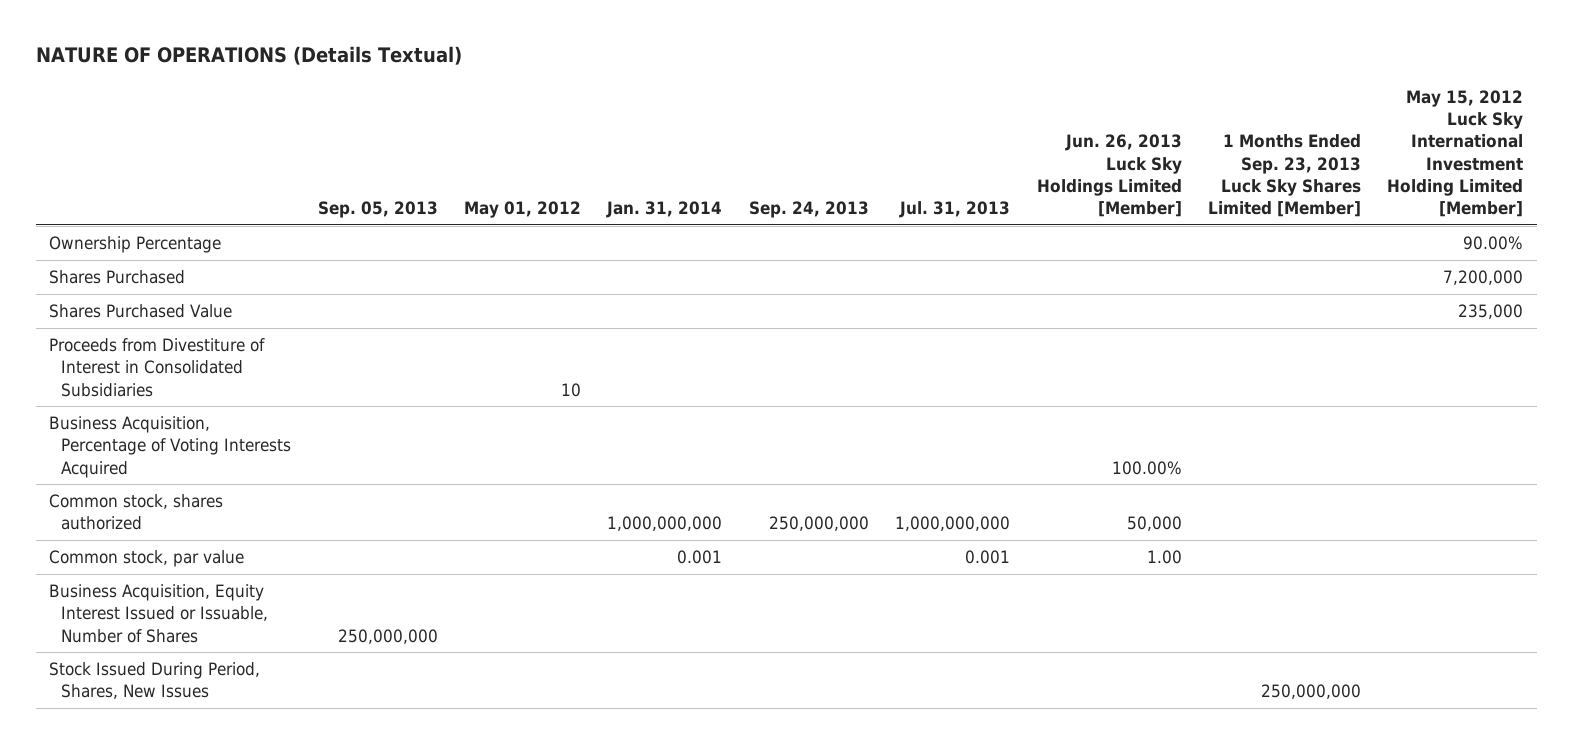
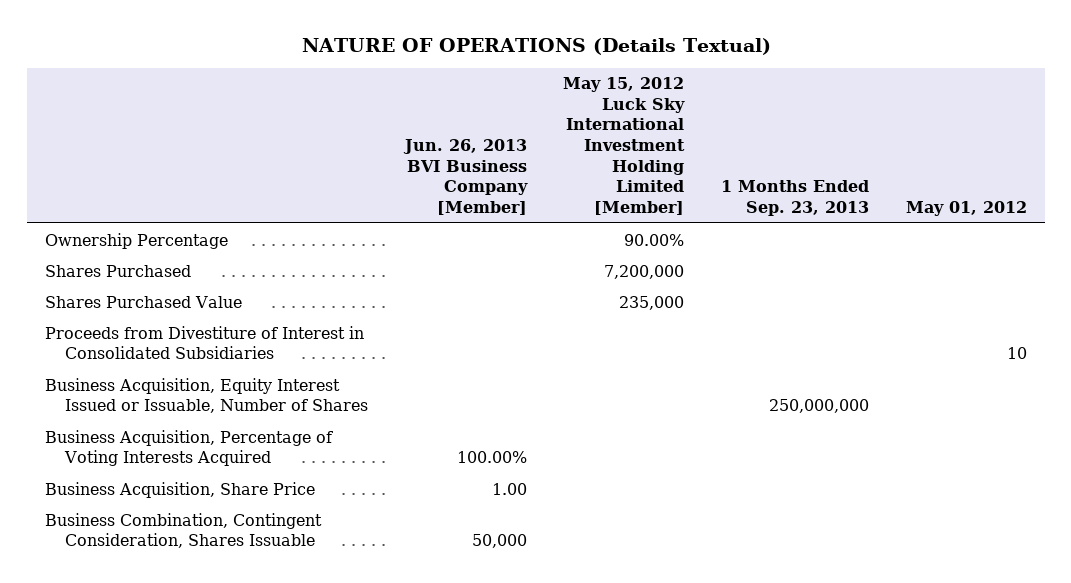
- | Sep. 05, 2013 | May 01, 2012 | Jan. 31, 2014 | Sep. 24, 2013 | Jul. 31, 2013 | Jun. 26, 2013 Luck Sky Holdings Limited [Member] | 1 Months Ended Sep. 23, 2013 Luck Sky Shares Limited [Member] | May 15, 2012 Luck Sky International Investment Holding Limited [Member]
+ | Jun. 26, 2013 BVI Business Company [Member] | May 15, 2012 Luck Sky International Investment Holding Limited [Member] | 1 Months Ended Sep. 23, 2013 | May 01, 2012
- Common stock, shares authorized | | | 1,000,000,000 | 250,000,000 | 1,000,000,000 | 50,000 | |
- Common stock, par value | | | 0.001 | | 0.001 | 1.00 | |
- Stock Issued During Period, Shares, New Issues | | | | | | | 250,000,000 |
moved down: Business Acquisition, Percentage of Voting Interests Acquired | 100.00% | | |
+ Business Acquisition, Share Price | 1.00 | | |
+ Business Combination, Contingent Consideration, Shares Issuable | 50,000 | | |

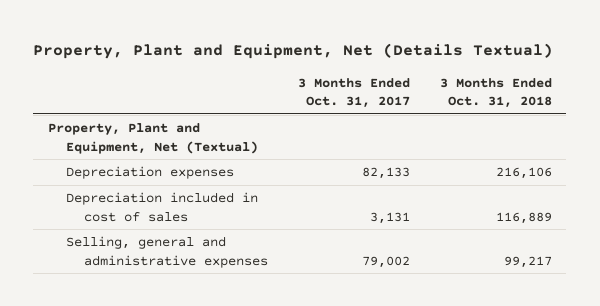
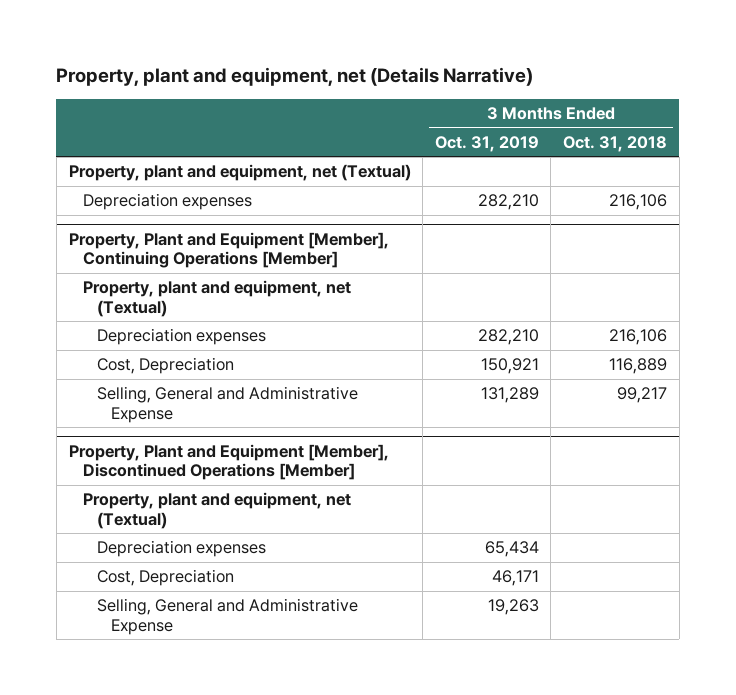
- Property, Plant and Equipment, Net (Details Textual)
+ Property, plant and equipment, net (Details Narrative)
- | 3 Months Ended Oct. 31, 2017 | 3 Months Ended Oct. 31, 2018
+ | 3 Months Ended Oct. 31, 2019 | 3 Months Ended Oct. 31, 2018
- Property, Plant and Equipment, Net (Textual)
+ Property, plant and equipment, net (Textual)
- Depreciation included in cost of sales | 3,131 | 116,889
- Selling, general and administrative expenses | 79,002 | 99,217
+ Property, Plant and Equipment [Member], Continuing Operations [Member]
+ Property, plant and equipment, net (Textual)
+ Depreciation expenses | 282,210 | 216,106
+ Cost, Depreciation | 150,921 | 116,889
+ Selling, General and Administrative Expense | 131,289 | 99,217
+ Property, Plant and Equipment [Member], Discontinued Operations [Member]
+ Property, plant and equipment, net (Textual)
+ Depreciation expenses | 65,434 |
+ Cost, Depreciation | 46,171 |
+ Selling, General and Administrative Expense | 19,263 |

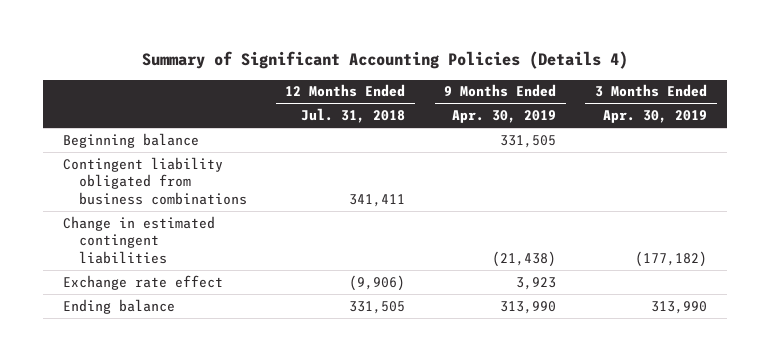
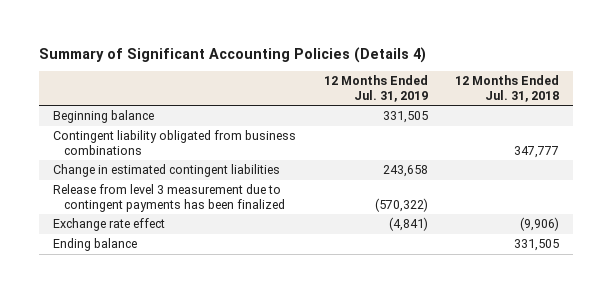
- | 12 Months Ended Jul. 31, 2018 | 9 Months Ended Apr. 30, 2019 | 3 Months Ended Apr. 30, 2019
+ | 12 Months Ended Jul. 31, 2019 | 12 Months Ended Jul. 31, 2018
- Contingent liability obligated from business combinations | 341,411 | |
+ Contingent liability obligated from business combinations | | 347,777
+ Release from level 3 measurement due to contingent payments has been finalized | (570,322) |

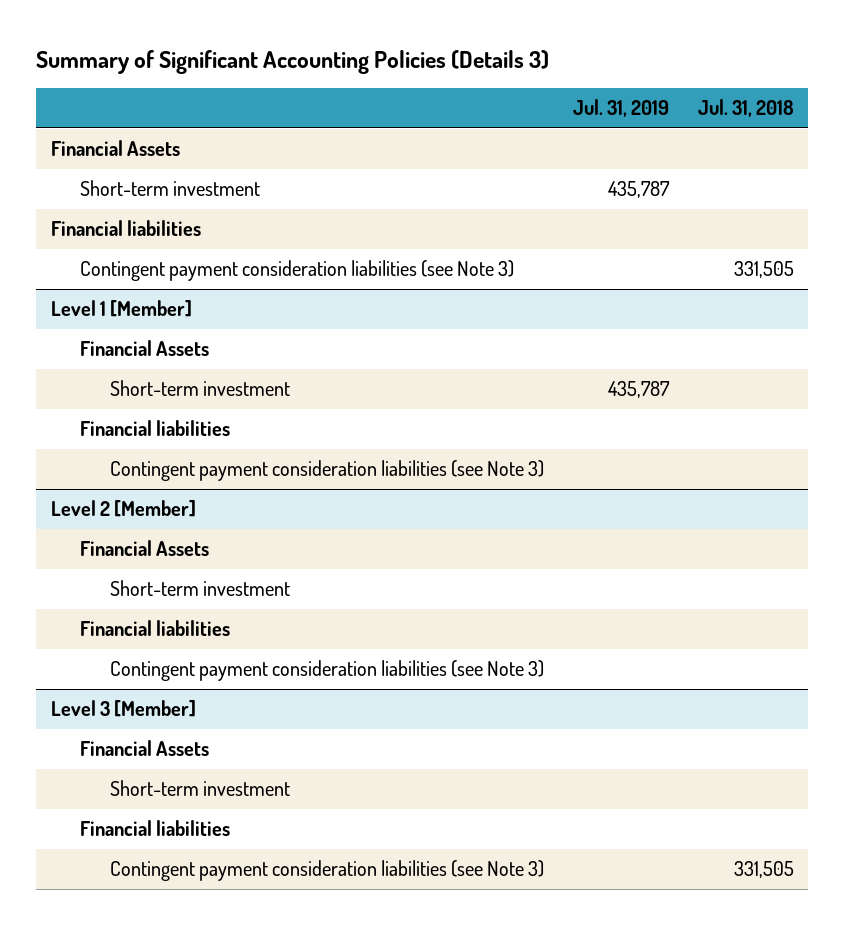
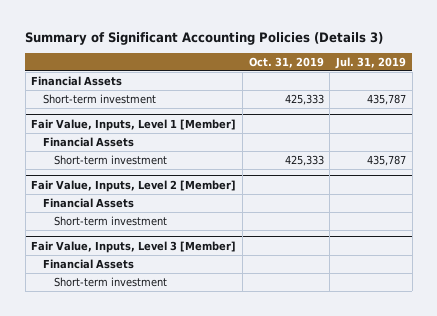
- | Jul. 31, 2019 | Jul. 31, 2018
+ | Oct. 31, 2019 | Jul. 31, 2019
- Financial liabilities
- Contingent payment consideration liabilities (see Note 3) | | 331,505
- Level 1 [Member]
+ Fair Value, Inputs, Level 1 [Member]
- Financial liabilities
- Contingent payment consideration liabilities (see Note 3)
- Level 2 [Member]
+ Fair Value, Inputs, Level 2 [Member]
- Financial liabilities
- Contingent payment consideration liabilities (see Note 3)
- Level 3 [Member]
+ Fair Value, Inputs, Level 3 [Member]
- Financial liabilities
- Contingent payment consideration liabilities (see Note 3) | | 331,505

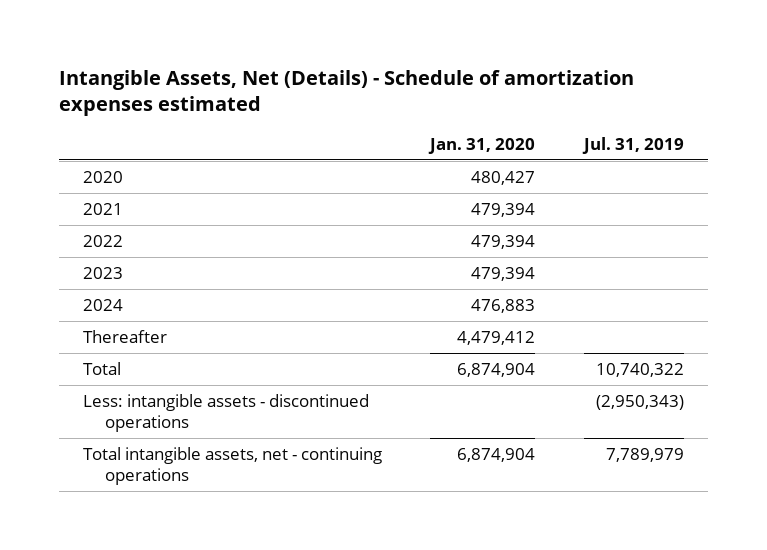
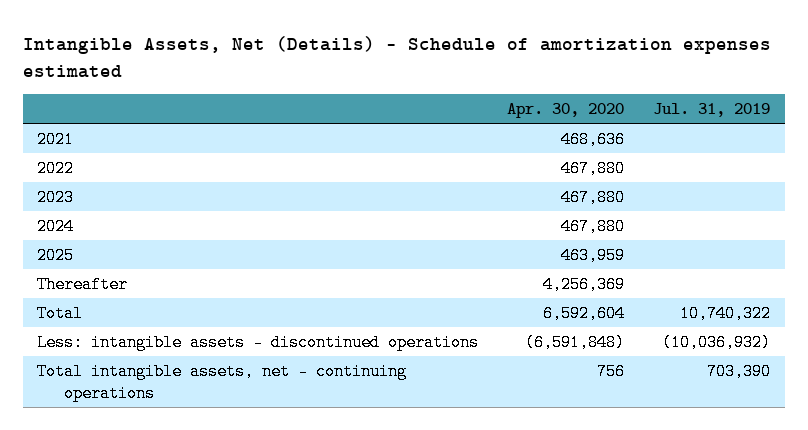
- | Jan. 31, 2020 | Jul. 31, 2019
+ | Apr. 30, 2020 | Jul. 31, 2019
- 2020 | 480,427 |
+ 2025 | 463,959 |
- Less: intangible assets - discontinued operations | | (2,950,343)
- Total intangible assets, net - continuing operations | 6,874,904 | 7,789,979
+ Less: intangible assets - discontinued operations | (6,591,848) | (10,036,932)
+ Total intangible assets, net - continuing operations | 756 | 703,390

